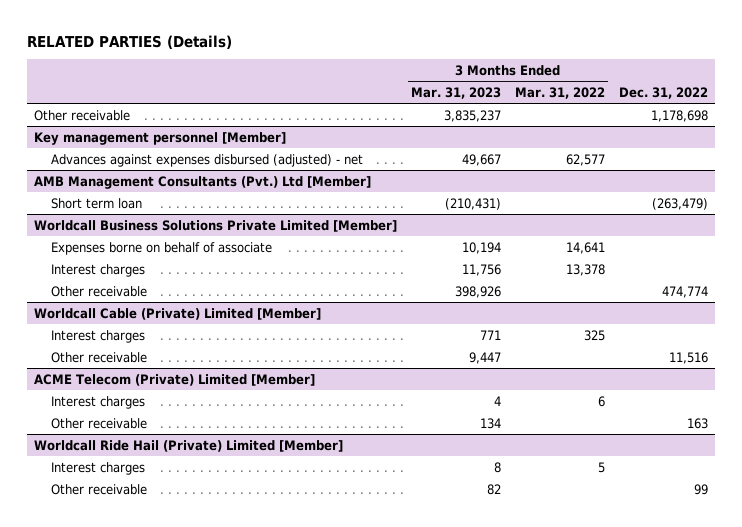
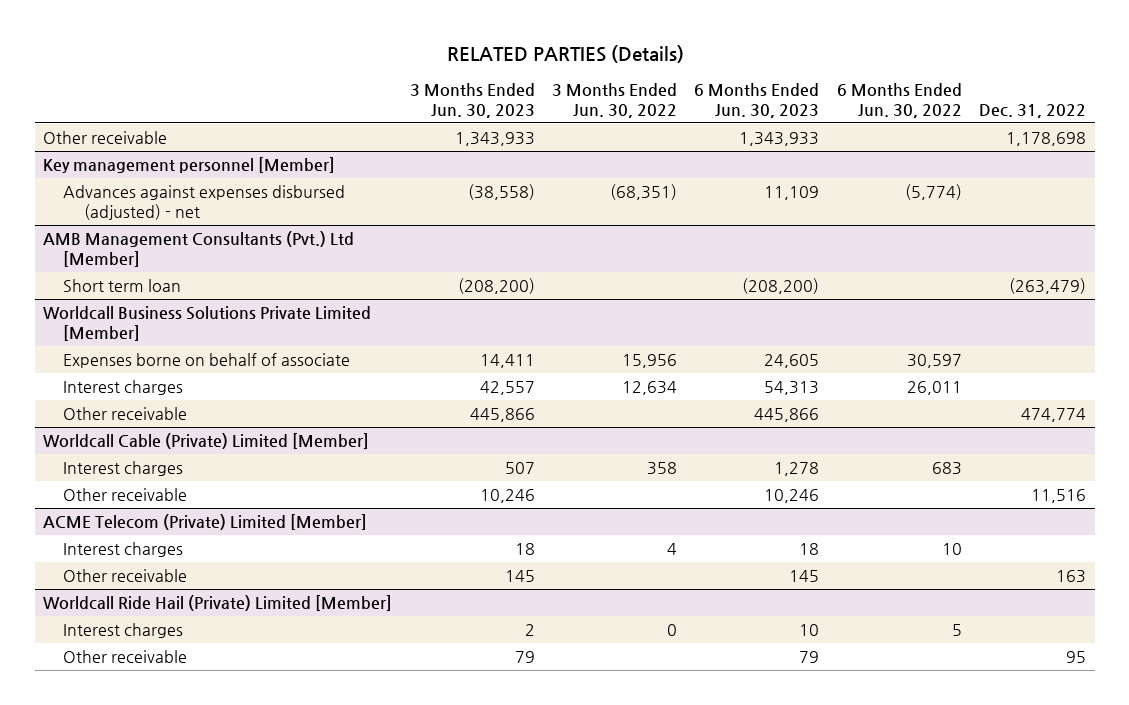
- | 3 Months Ended Mar. 31, 2023 | 3 Months Ended Mar. 31, 2022 | Dec. 31, 2022
+ | 3 Months Ended Jun. 30, 2023 | 3 Months Ended Jun. 30, 2022 | 6 Months Ended Jun. 30, 2023 | 6 Months Ended Jun. 30, 2022 | Dec. 31, 2022
@ Worldcall Ride Hail (Private) Limited [Member]
- Other receivable | 82 | | 99
+ Other receivable | 79 | | 79 | | 95

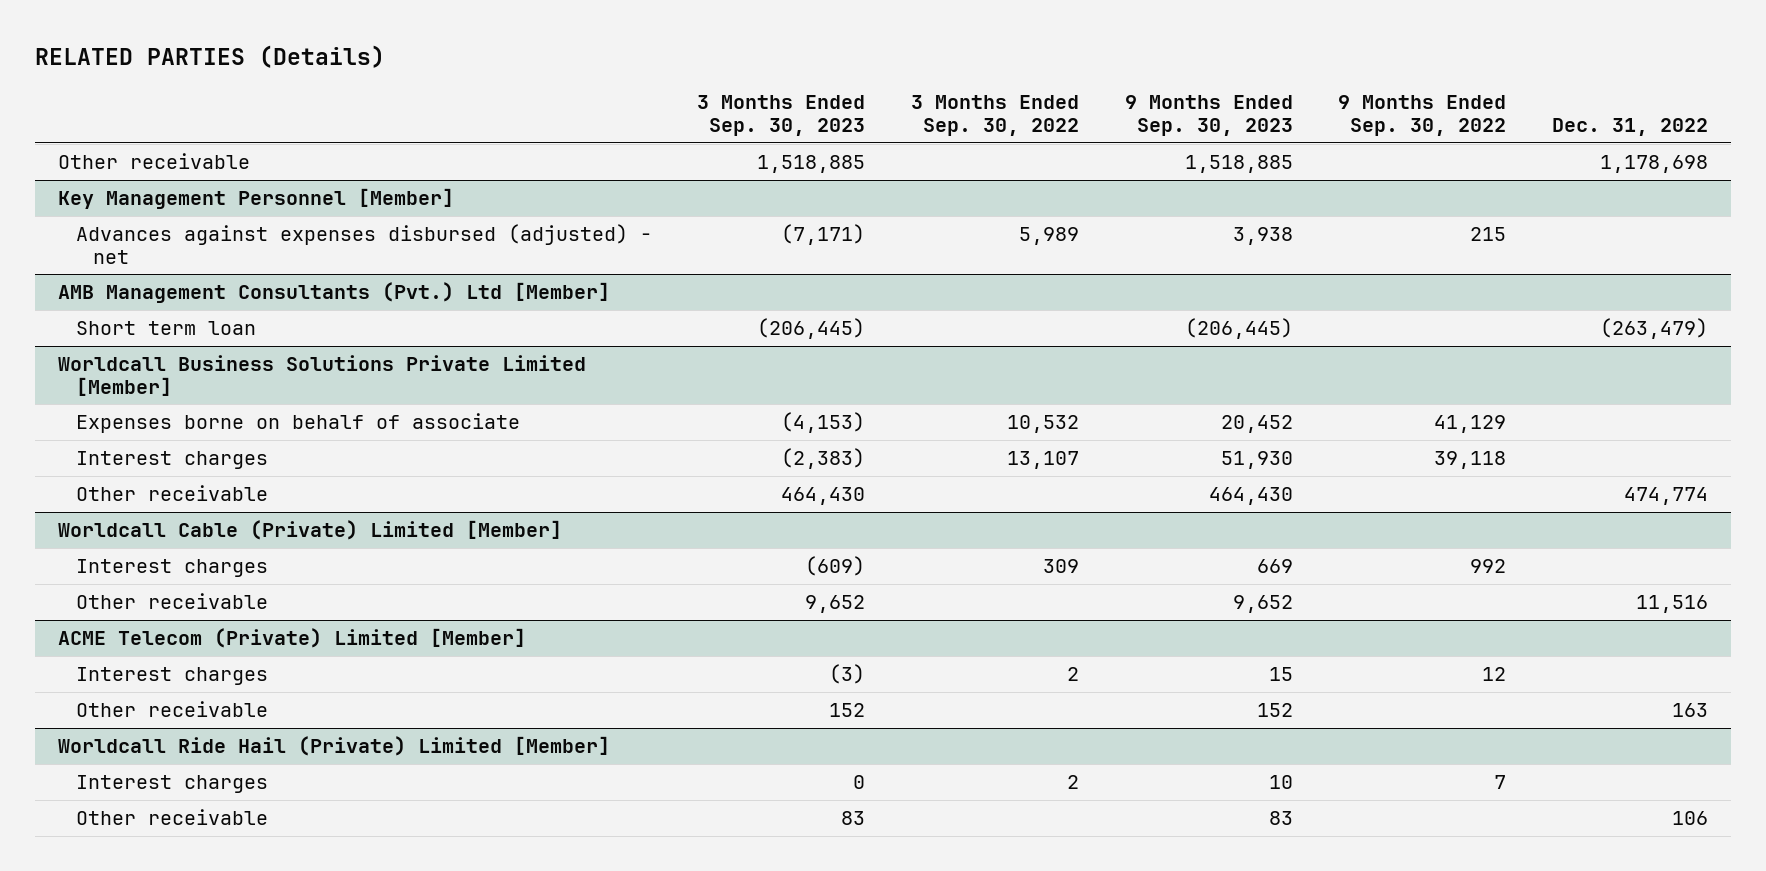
- | 3 Months Ended Jun. 30, 2023 | 3 Months Ended Jun. 30, 2022 | 6 Months Ended Jun. 30, 2023 | 6 Months Ended Jun. 30, 2022 | Dec. 31, 2022
+ | 3 Months Ended Sep. 30, 2023 | 3 Months Ended Sep. 30, 2022 | 9 Months Ended Sep. 30, 2023 | 9 Months Ended Sep. 30, 2022 | Dec. 31, 2022
- Key management personnel [Member]
+ Key Management Personnel [Member]
@ Worldcall Ride Hail (Private) Limited [Member]
- Other receivable | 79 | | 79 | | 95
+ Other receivable | 83 | | 83 | | 106

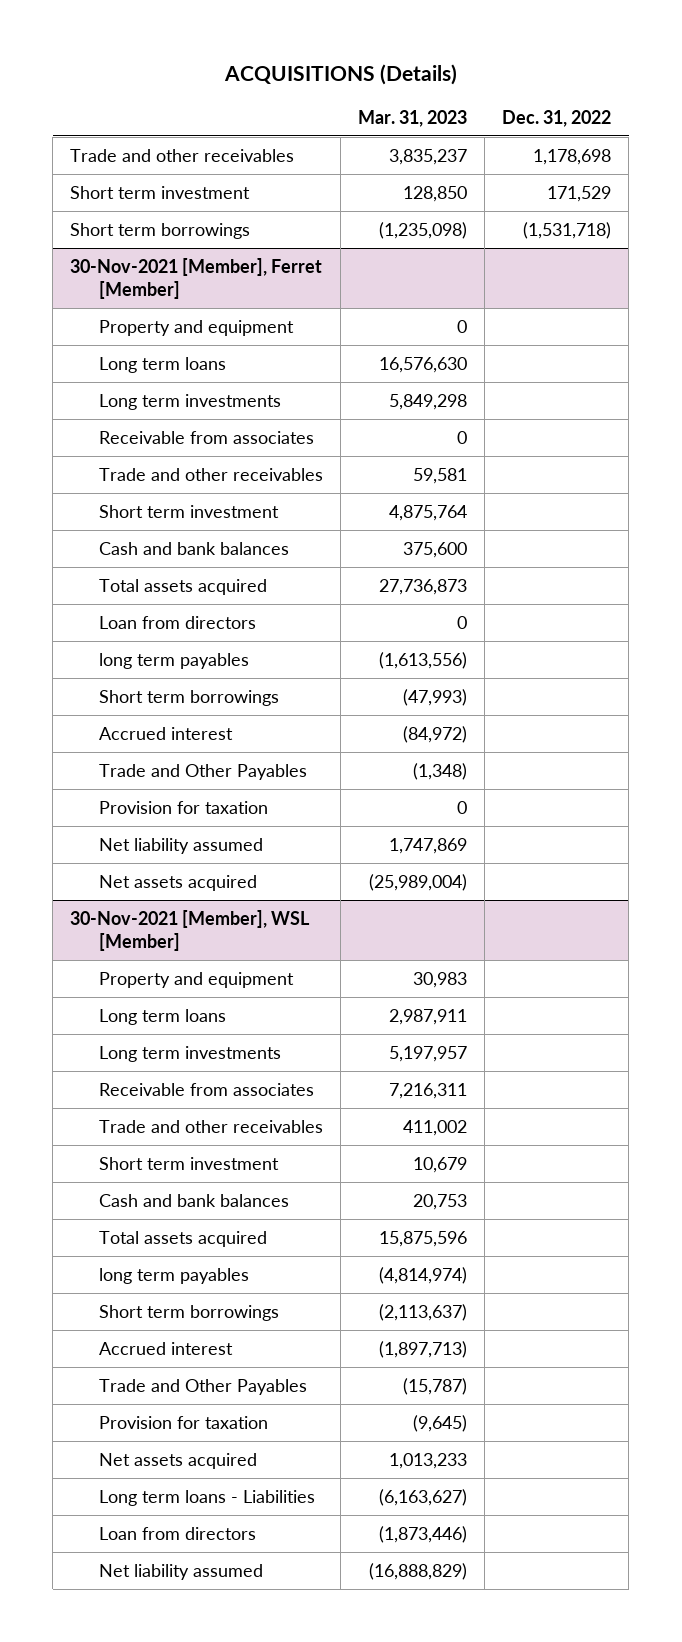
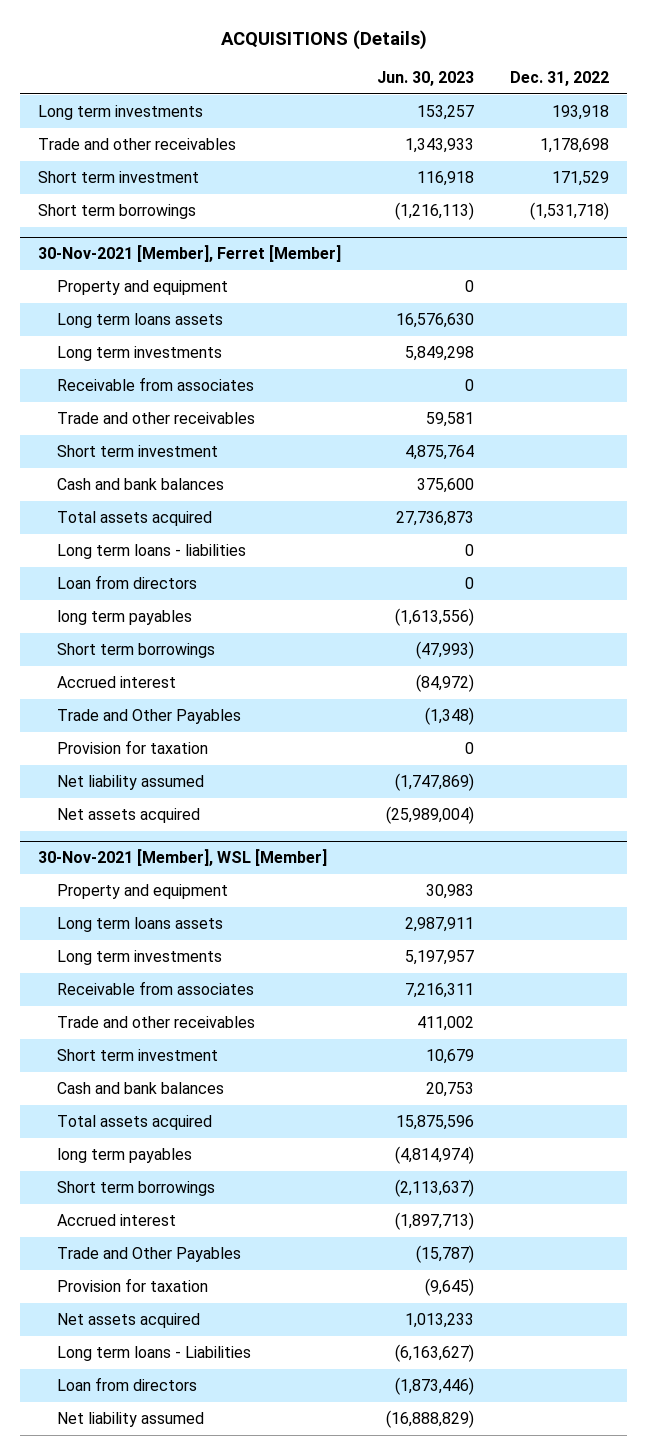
- | Mar. 31, 2023 | Dec. 31, 2022
+ | Jun. 30, 2023 | Dec. 31, 2022
+ Long term investments | 153,257 | 193,918
@ 30-Nov-2021 [Member], Ferret [Member]
- Long term loans | 16,576,630 |
+ Long term loans assets | 16,576,630 |
+ Long term loans - liabilities | 0 |
@ 30-Nov-2021 [Member], WSL [Member]
- Long term loans | 2,987,911 |
+ Long term loans assets | 2,987,911 |

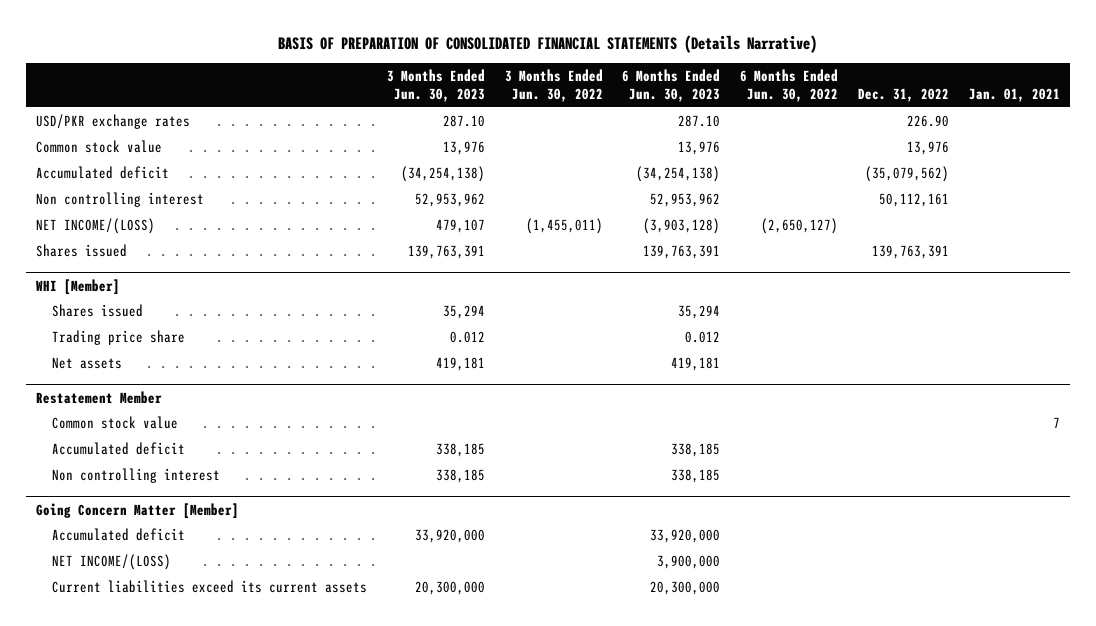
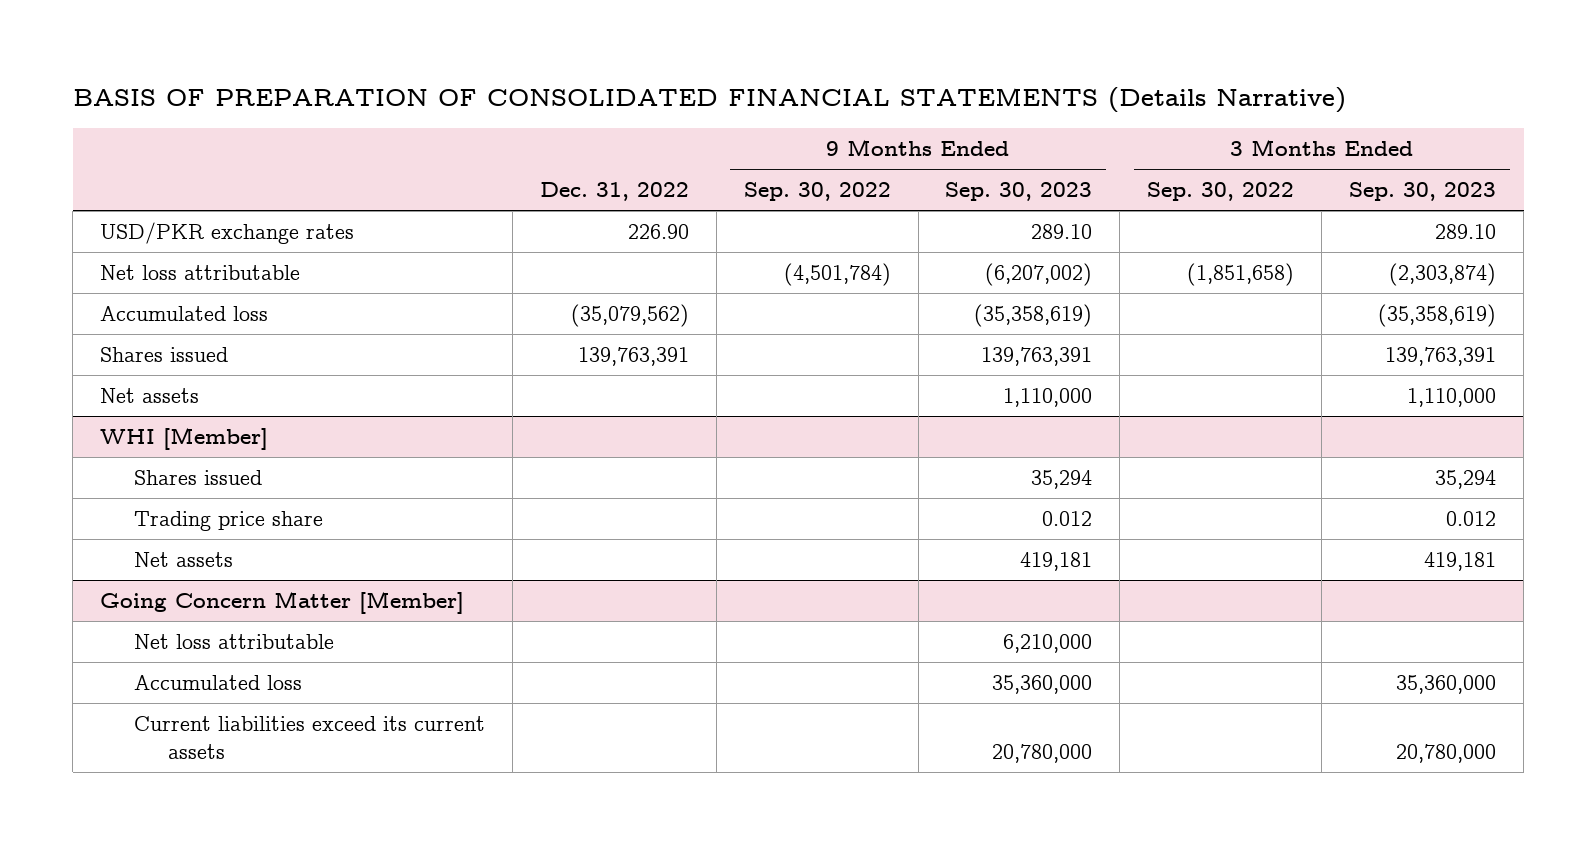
- | 3 Months Ended Jun. 30, 2023 | 3 Months Ended Jun. 30, 2022 | 6 Months Ended Jun. 30, 2023 | 6 Months Ended Jun. 30, 2022 | Dec. 31, 2022 | Jan. 01, 2021
+ | Dec. 31, 2022 | 9 Months Ended Sep. 30, 2022 | 9 Months Ended Sep. 30, 2023 | 3 Months Ended Sep. 30, 2022 | 3 Months Ended Sep. 30, 2023
- Common stock value | 13,976 | | 13,976 | | 13,976 |
- Accumulated deficit | (34,254,138) | | (34,254,138) | | (35,079,562) |
- Non controlling interest | 52,953,962 | | 52,953,962 | | 50,112,161 |
- NET INCOME/(LOSS) | 479,107 | (1,455,011) | (3,903,128) | (2,650,127) | |
+ Net loss attributable | | (4,501,784) | (6,207,002) | (1,851,658) | (2,303,874)
+ Accumulated loss | (35,079,562) | | (35,358,619) | | (35,358,619)
+ Net assets | | | 1,110,000 | | 1,110,000
- Restatement Member
- Common stock value | | | | | | 7
- Accumulated deficit | 338,185 | | 338,185 | | |
- Non controlling interest | 338,185 | | 338,185 | | |
@ Going Concern Matter [Member]
- Accumulated deficit | 33,920,000 | | 33,920,000 | | |
- NET INCOME/(LOSS) | | | 3,900,000 | | |
+ Net loss attributable | | | 6,210,000 | |
+ Accumulated loss | | | 35,360,000 | | 35,360,000

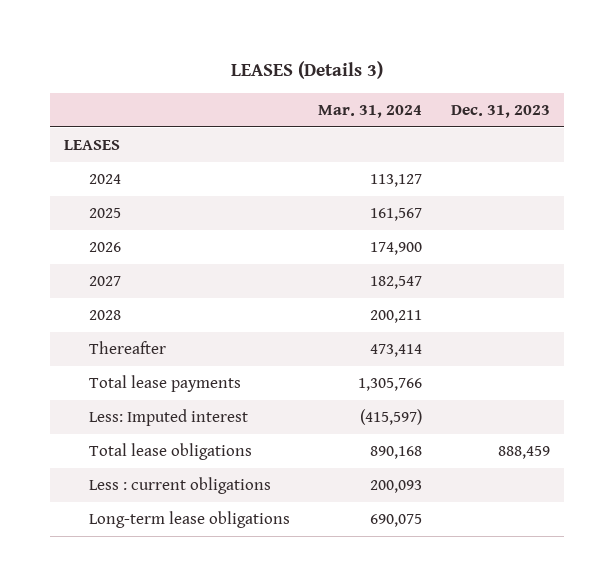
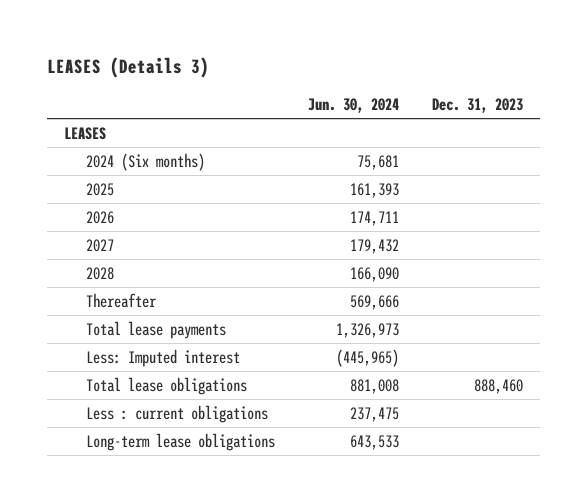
- | Mar. 31, 2024 | Dec. 31, 2023
+ | Jun. 30, 2024 | Dec. 31, 2023
- 2024 | 113,127 |
+ 2024 (Six months) | 75,681 |
- Total lease obligations | 890,168 | 888,459
+ Total lease obligations | 881,008 | 888,460

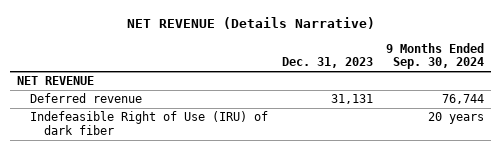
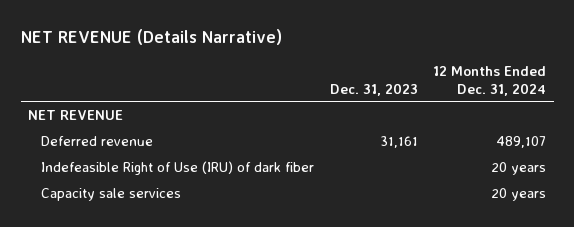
- | Dec. 31, 2023 | 9 Months Ended Sep. 30, 2024
+ | Dec. 31, 2023 | 12 Months Ended Dec. 31, 2024
- Deferred revenue | 31,131 | 76,744
+ Deferred revenue | 31,161 | 489,107
+ Capacity sale services | | 20 years

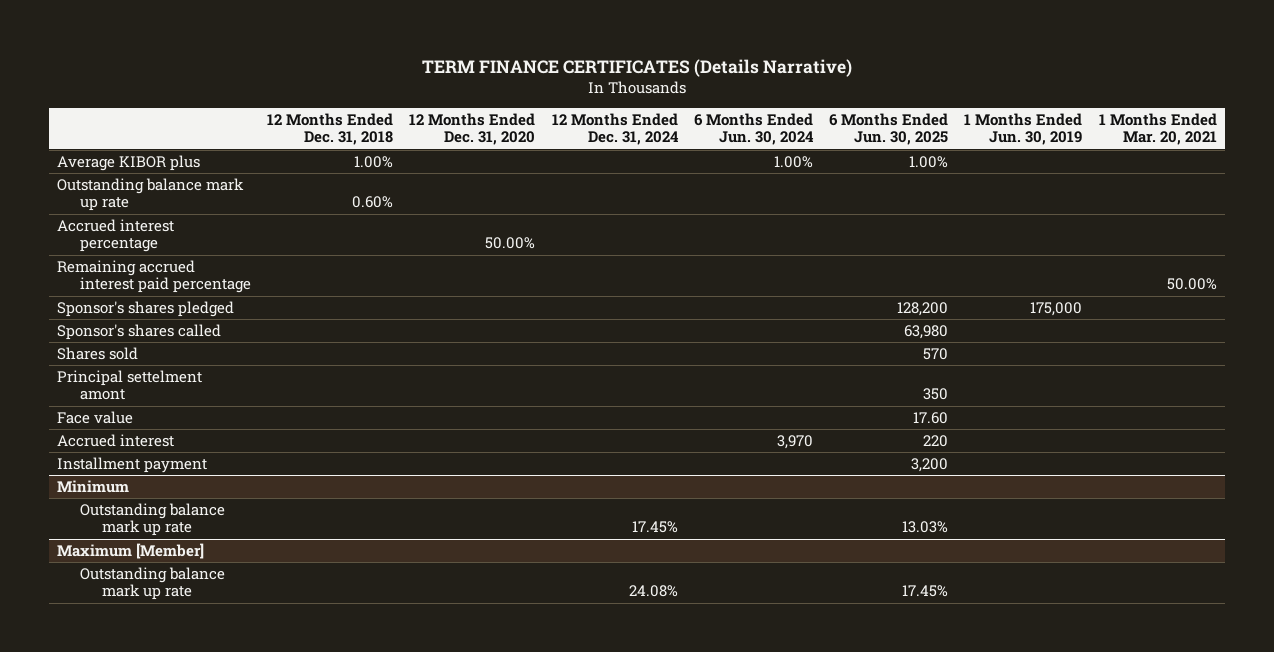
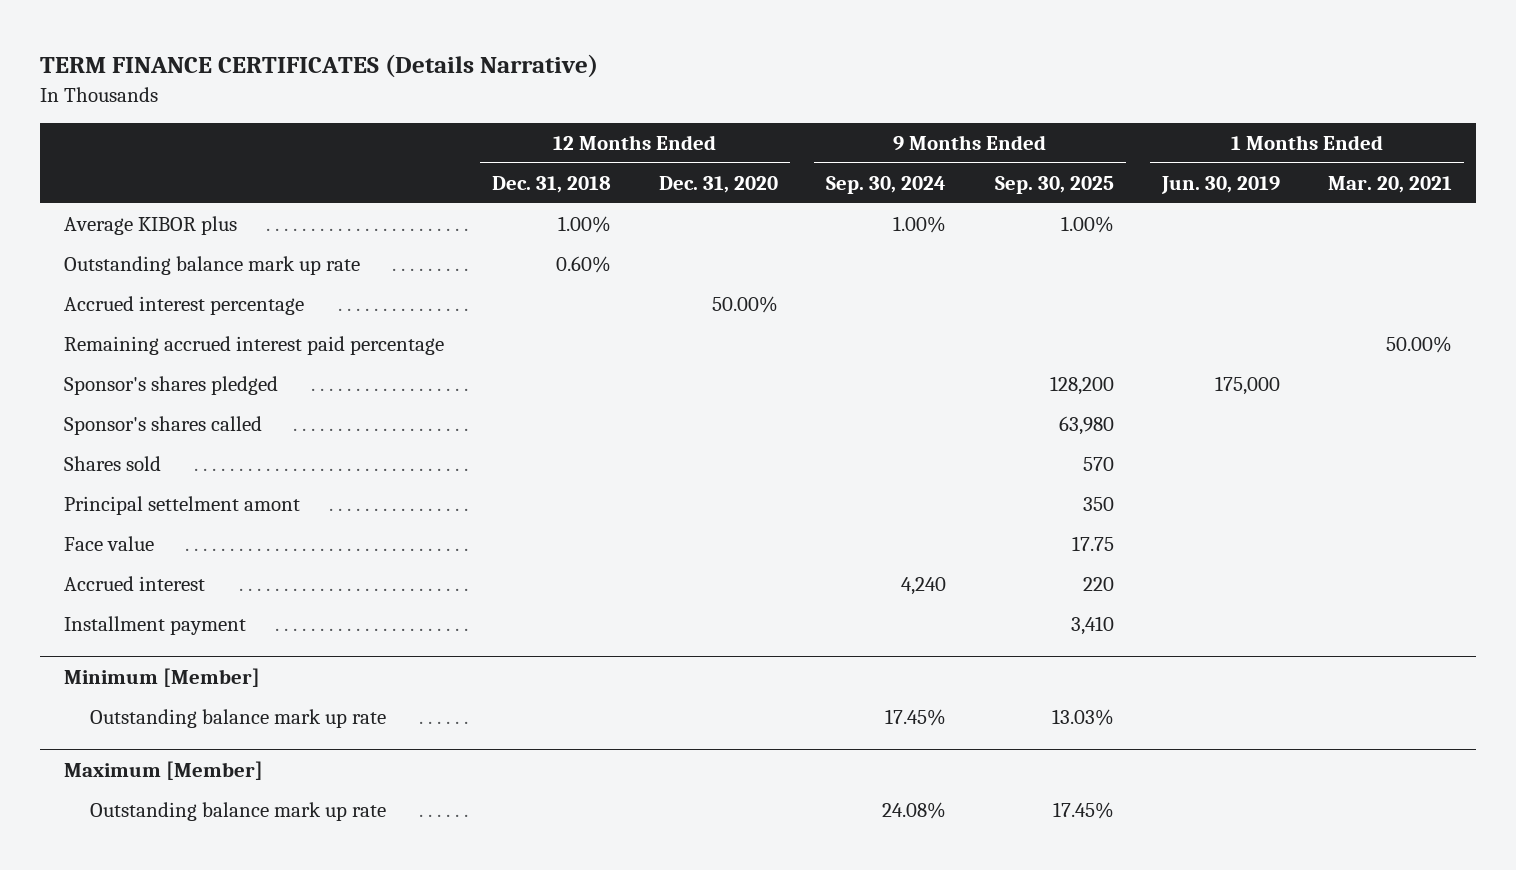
- | 12 Months Ended Dec. 31, 2018 | 12 Months Ended Dec. 31, 2020 | 12 Months Ended Dec. 31, 2024 | 6 Months Ended Jun. 30, 2024 | 6 Months Ended Jun. 30, 2025 | 1 Months Ended Jun. 30, 2019 | 1 Months Ended Mar. 20, 2021
+ | 12 Months Ended Dec. 31, 2018 | 12 Months Ended Dec. 31, 2020 | 9 Months Ended Sep. 30, 2024 | 9 Months Ended Sep. 30, 2025 | 1 Months Ended Jun. 30, 2019 | 1 Months Ended Mar. 20, 2021
- Minimum
+ Minimum [Member]

